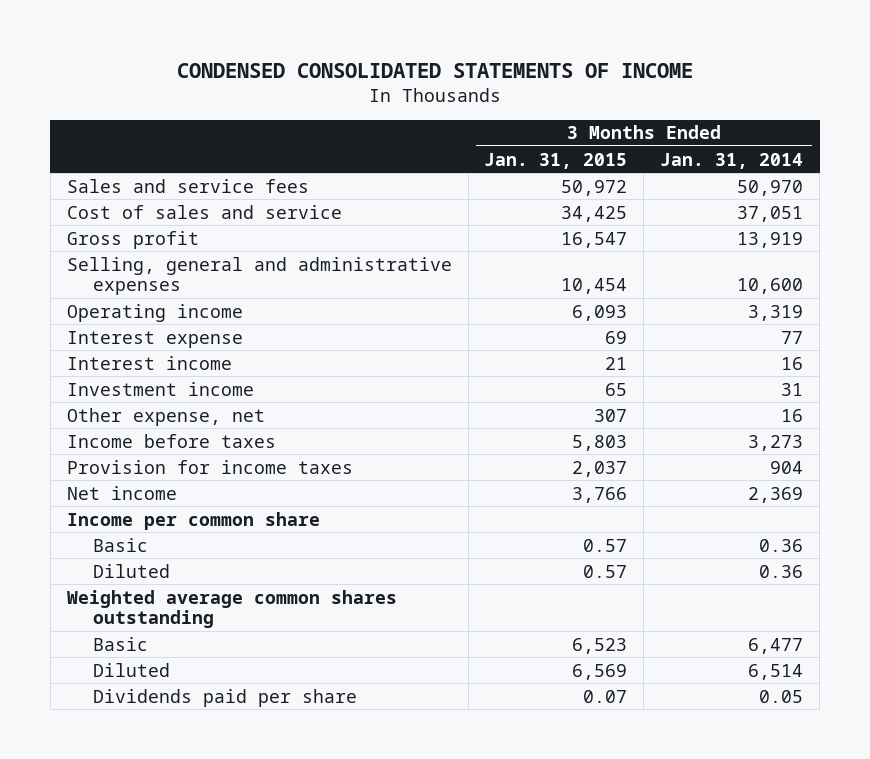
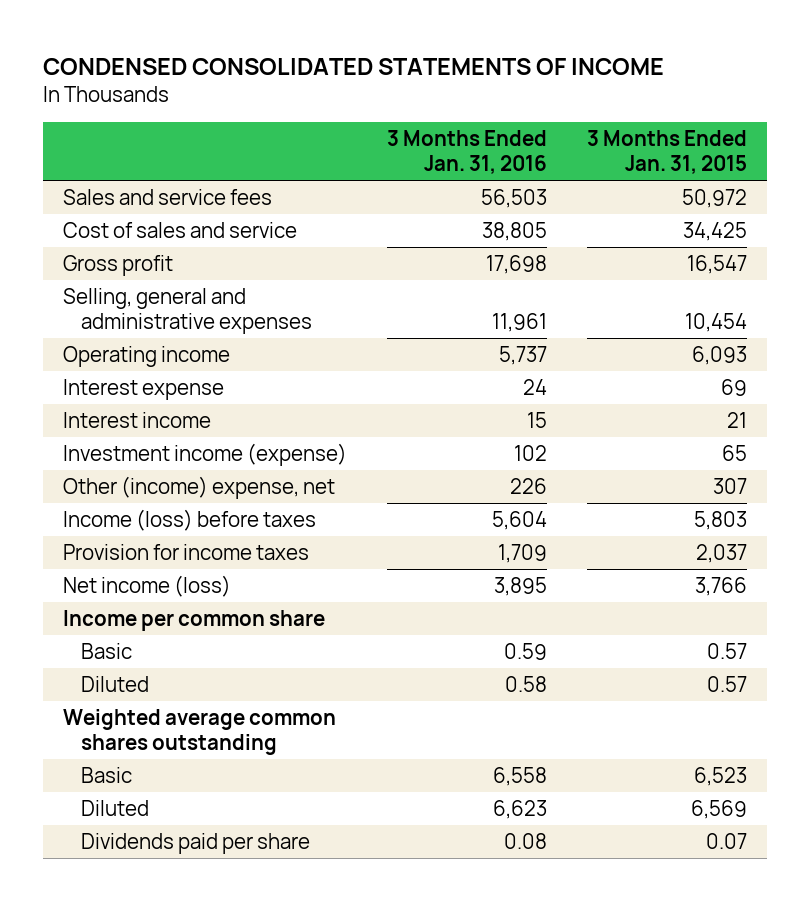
- | 3 Months Ended Jan. 31, 2015 | 3 Months Ended Jan. 31, 2014
+ | 3 Months Ended Jan. 31, 2016 | 3 Months Ended Jan. 31, 2015
- Investment income | 65 | 31
- Other expense, net | 307 | 16
- Income before taxes | 5,803 | 3,273
+ Investment income (expense) | 102 | 65
+ Other (income) expense, net | 226 | 307
+ Income (loss) before taxes | 5,604 | 5,803
- Net income | 3,766 | 2,369
+ Net income (loss) | 3,895 | 3,766

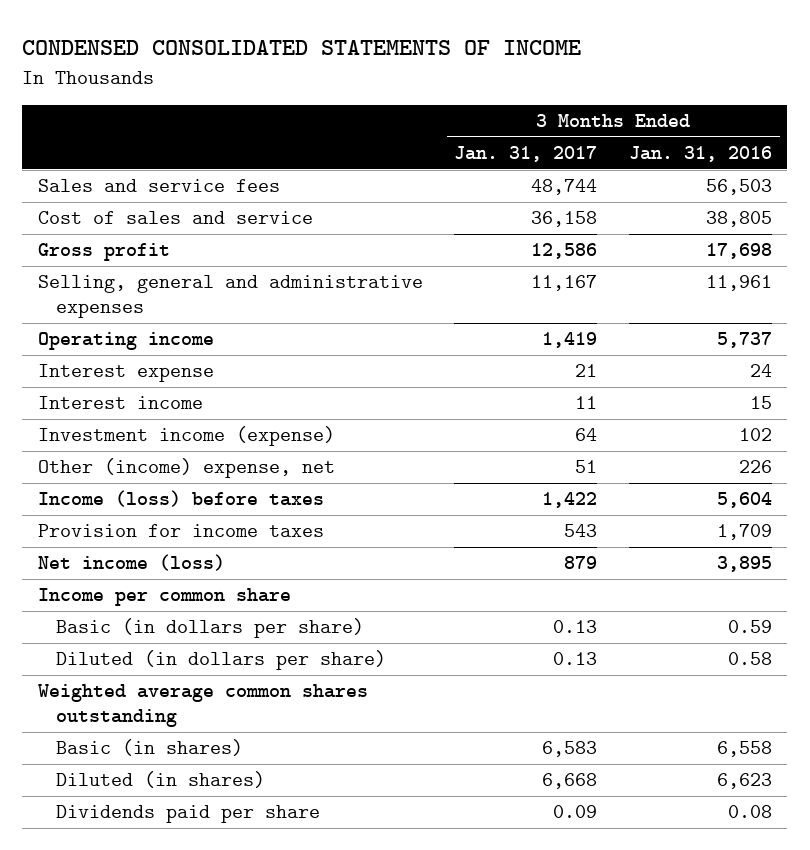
- | 3 Months Ended Jan. 31, 2016 | 3 Months Ended Jan. 31, 2015
+ | 3 Months Ended Jan. 31, 2017 | 3 Months Ended Jan. 31, 2016
- Basic | 0.59 | 0.57
- Diluted | 0.58 | 0.57
+ Basic (in dollars per share) | 0.13 | 0.59
+ Diluted (in dollars per share) | 0.13 | 0.58
- Basic | 6,558 | 6,523
- Diluted | 6,623 | 6,569
+ Basic (in shares) | 6,583 | 6,558
+ Diluted (in shares) | 6,668 | 6,623

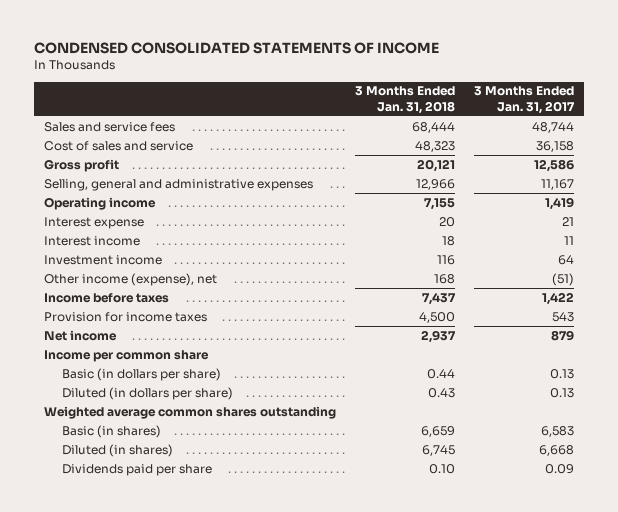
- | 3 Months Ended Jan. 31, 2017 | 3 Months Ended Jan. 31, 2016
+ | 3 Months Ended Jan. 31, 2018 | 3 Months Ended Jan. 31, 2017
- Investment income (expense) | 64 | 102
- Other (income) expense, net | 51 | 226
- Income (loss) before taxes | 1,422 | 5,604
+ Investment income | 116 | 64
+ Other income (expense), net | 168 | (51)
+ Income before taxes | 7,437 | 1,422
- Net income (loss) | 879 | 3,895
+ Net income | 2,937 | 879

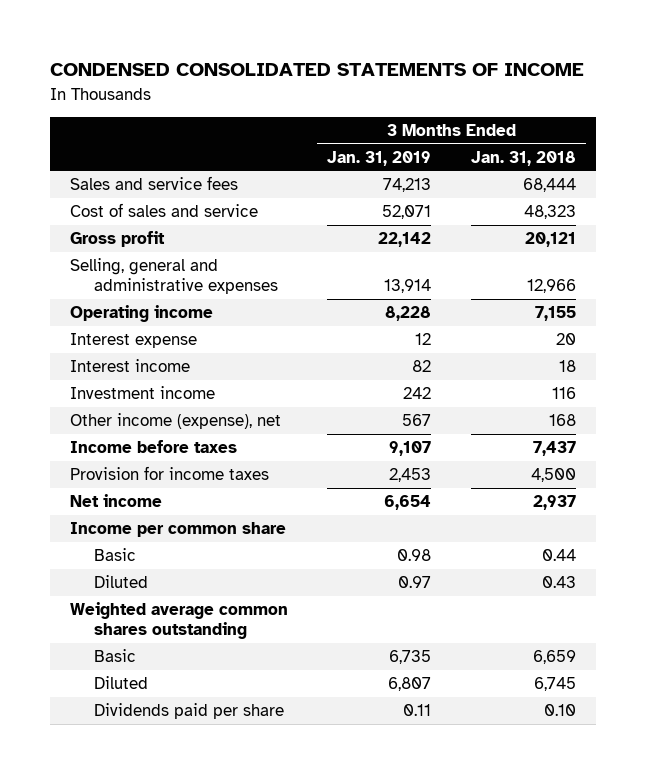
- | 3 Months Ended Jan. 31, 2018 | 3 Months Ended Jan. 31, 2017
+ | 3 Months Ended Jan. 31, 2019 | 3 Months Ended Jan. 31, 2018
- Basic (in dollars per share) | 0.44 | 0.13
- Diluted (in dollars per share) | 0.43 | 0.13
+ Basic | 0.98 | 0.44
+ Diluted | 0.97 | 0.43
- Basic (in shares) | 6,659 | 6,583
- Diluted (in shares) | 6,745 | 6,668
+ Basic | 6,735 | 6,659
+ Diluted | 6,807 | 6,745

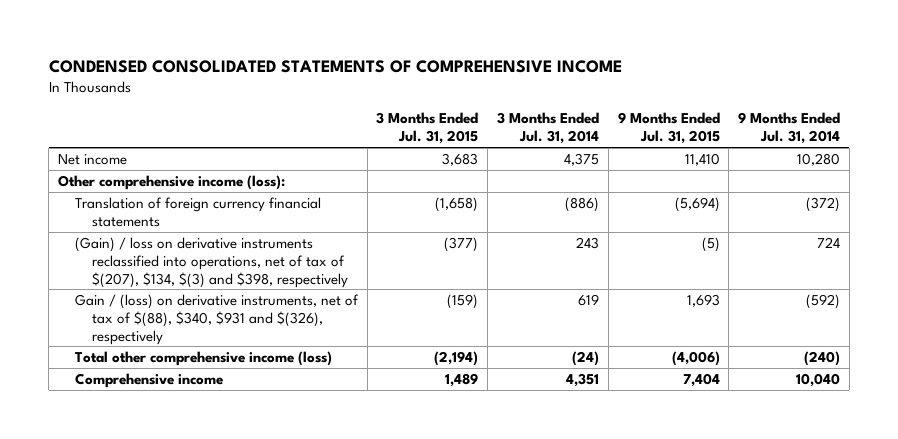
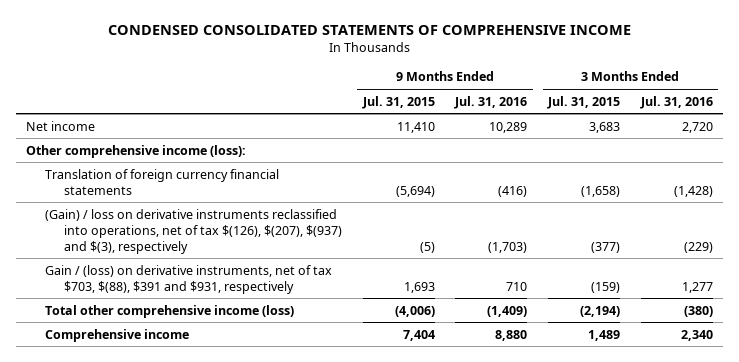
- | 3 Months Ended Jul. 31, 2015 | 3 Months Ended Jul. 31, 2014 | 9 Months Ended Jul. 31, 2015 | 9 Months Ended Jul. 31, 2014
+ | 9 Months Ended Jul. 31, 2015 | 9 Months Ended Jul. 31, 2016 | 3 Months Ended Jul. 31, 2015 | 3 Months Ended Jul. 31, 2016
- (Gain) / loss on derivative instruments reclassified into operations, net of tax of $(207), $134, $(3) and $398, respectively | (377) | 243 | (5) | 724
- Gain / (loss) on derivative instruments, net of tax of $(88), $340, $931 and $(326), respectively | (159) | 619 | 1,693 | (592)
+ (Gain) / loss on derivative instruments reclassified into operations, net of tax $(126), $(207), $(937) and $(3), respectively | (5) | (1,703) | (377) | (229)
+ Gain / (loss) on derivative instruments, net of tax $703, $(88), $391 and $931, respectively | 1,693 | 710 | (159) | 1,277

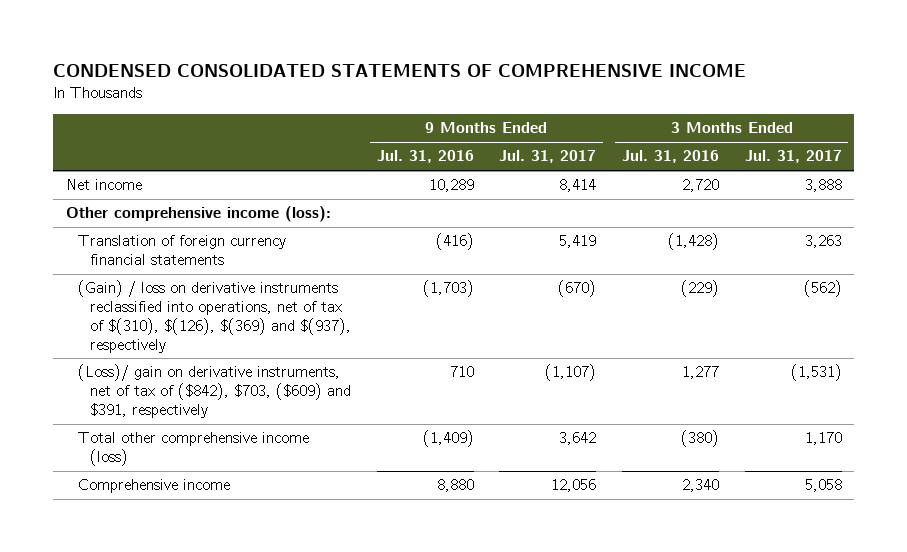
- | 9 Months Ended Jul. 31, 2015 | 9 Months Ended Jul. 31, 2016 | 3 Months Ended Jul. 31, 2015 | 3 Months Ended Jul. 31, 2016
+ | 9 Months Ended Jul. 31, 2016 | 9 Months Ended Jul. 31, 2017 | 3 Months Ended Jul. 31, 2016 | 3 Months Ended Jul. 31, 2017
- (Gain) / loss on derivative instruments reclassified into operations, net of tax $(126), $(207), $(937) and $(3), respectively | (5) | (1,703) | (377) | (229)
- Gain / (loss) on derivative instruments, net of tax $703, $(88), $391 and $931, respectively | 1,693 | 710 | (159) | 1,277
+ (Gain) / loss on derivative instruments reclassified into operations, net of tax of $(310), $(126), $(369) and $(937), respectively | (1,703) | (670) | (229) | (562)
+ (Loss)/ gain on derivative instruments, net of tax of ($842), $703, ($609) and $391, respectively | 710 | (1,107) | 1,277 | (1,531)

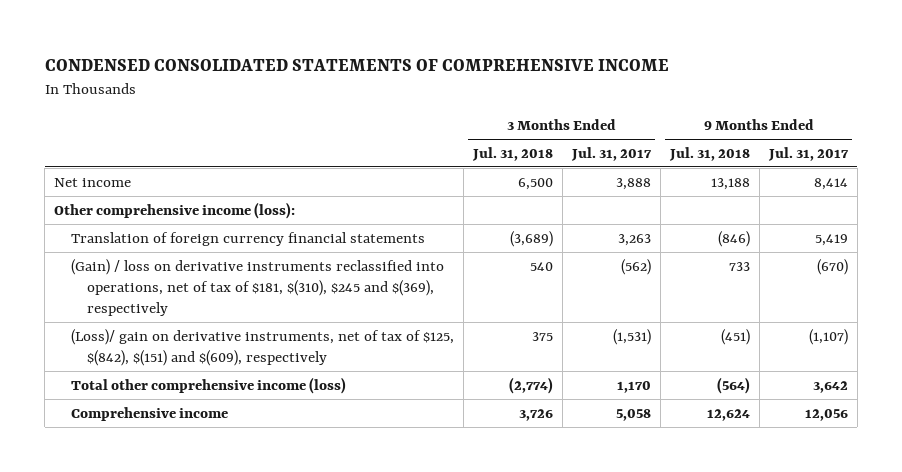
- | 9 Months Ended Jul. 31, 2016 | 9 Months Ended Jul. 31, 2017 | 3 Months Ended Jul. 31, 2016 | 3 Months Ended Jul. 31, 2017
+ | 3 Months Ended Jul. 31, 2018 | 3 Months Ended Jul. 31, 2017 | 9 Months Ended Jul. 31, 2018 | 9 Months Ended Jul. 31, 2017
- (Gain) / loss on derivative instruments reclassified into operations, net of tax of $(310), $(126), $(369) and $(937), respectively | (1,703) | (670) | (229) | (562)
- (Loss)/ gain on derivative instruments, net of tax of ($842), $703, ($609) and $391, respectively | 710 | (1,107) | 1,277 | (1,531)
+ (Gain) / loss on derivative instruments reclassified into operations, net of tax of $181, $(310), $245 and $(369), respectively | 540 | (562) | 733 | (670)
+ (Loss)/ gain on derivative instruments, net of tax of $125, $(842), $(151) and $(609), respectively | 375 | (1,531) | (451) | (1,107)

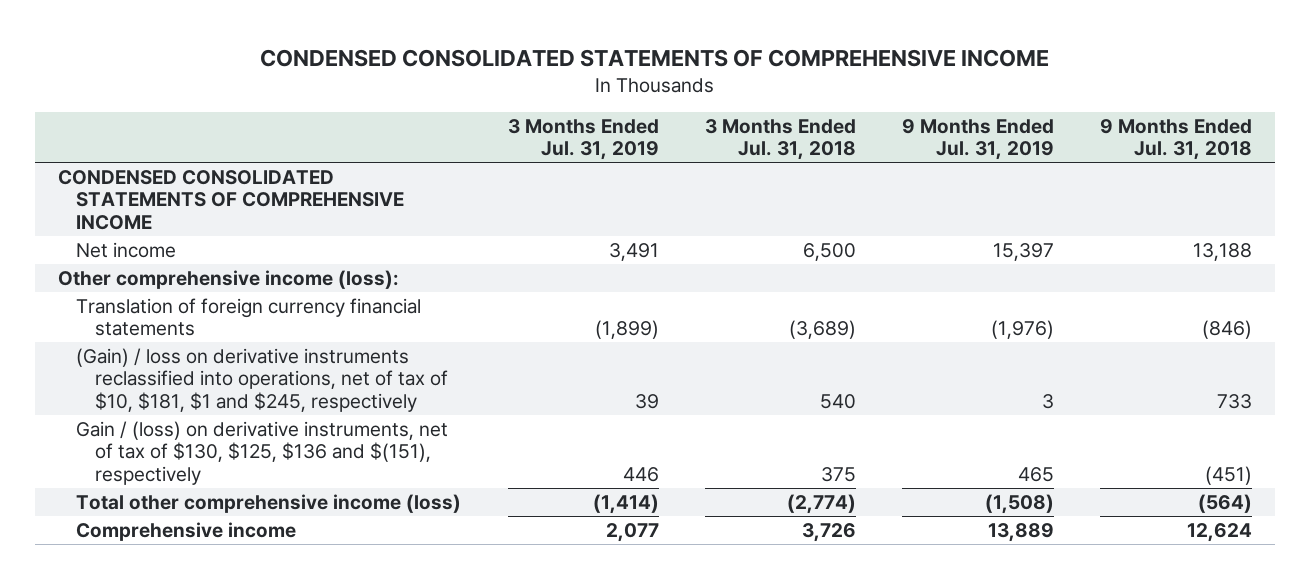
- | 3 Months Ended Jul. 31, 2018 | 3 Months Ended Jul. 31, 2017 | 9 Months Ended Jul. 31, 2018 | 9 Months Ended Jul. 31, 2017
+ | 3 Months Ended Jul. 31, 2019 | 3 Months Ended Jul. 31, 2018 | 9 Months Ended Jul. 31, 2019 | 9 Months Ended Jul. 31, 2018
+ CONDENSED CONSOLIDATED STATEMENTS OF COMPREHENSIVE INCOME
- (Gain) / loss on derivative instruments reclassified into operations, net of tax of $181, $(310), $245 and $(369), respectively | 540 | (562) | 733 | (670)
- (Loss)/ gain on derivative instruments, net of tax of $125, $(842), $(151) and $(609), respectively | 375 | (1,531) | (451) | (1,107)
+ (Gain) / loss on derivative instruments reclassified into operations, net of tax of $10, $181, $1 and $245, respectively | 39 | 540 | 3 | 733
+ Gain / (loss) on derivative instruments, net of tax of $130, $125, $136 and $(151), respectively | 446 | 375 | 465 | (451)

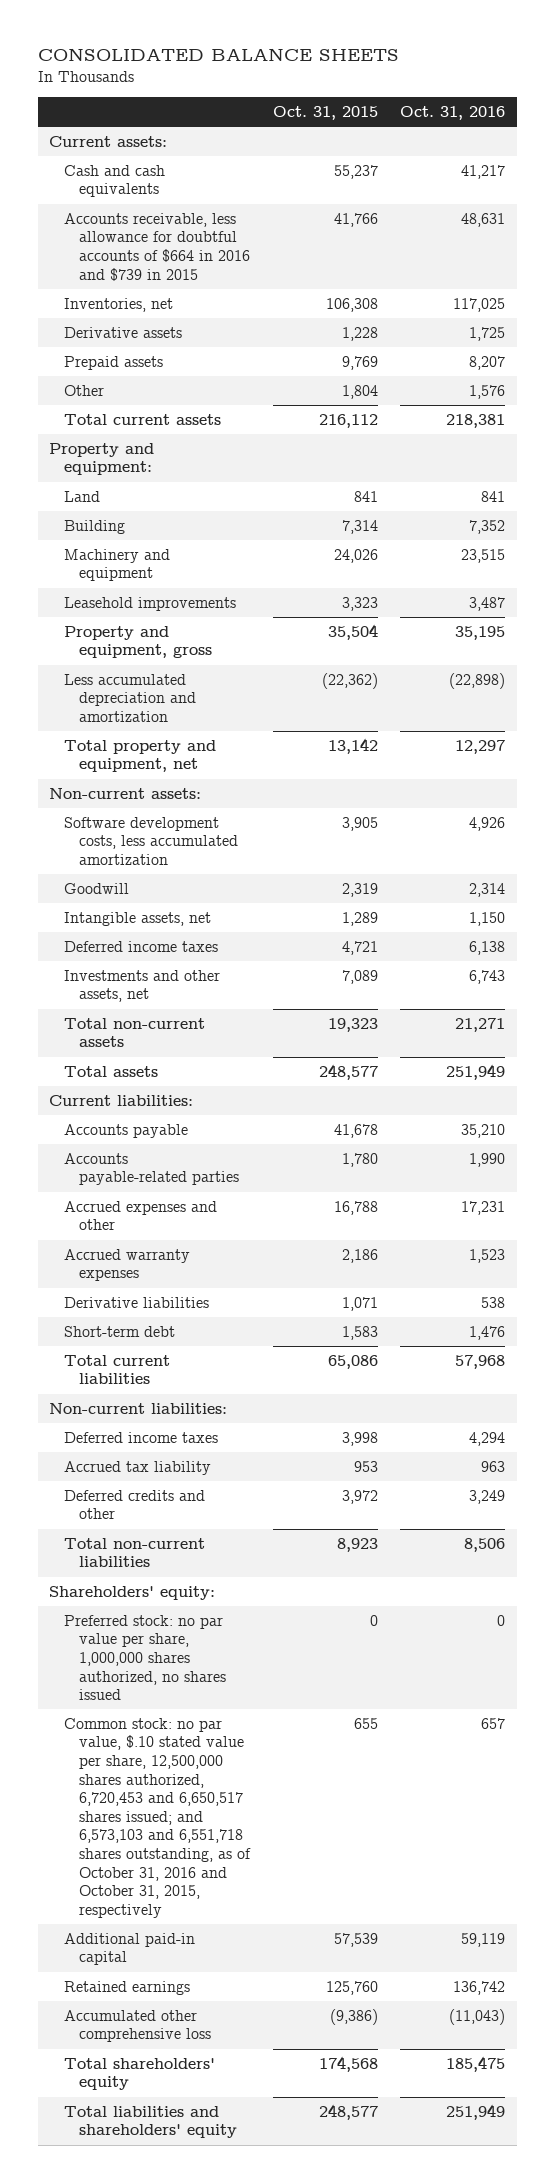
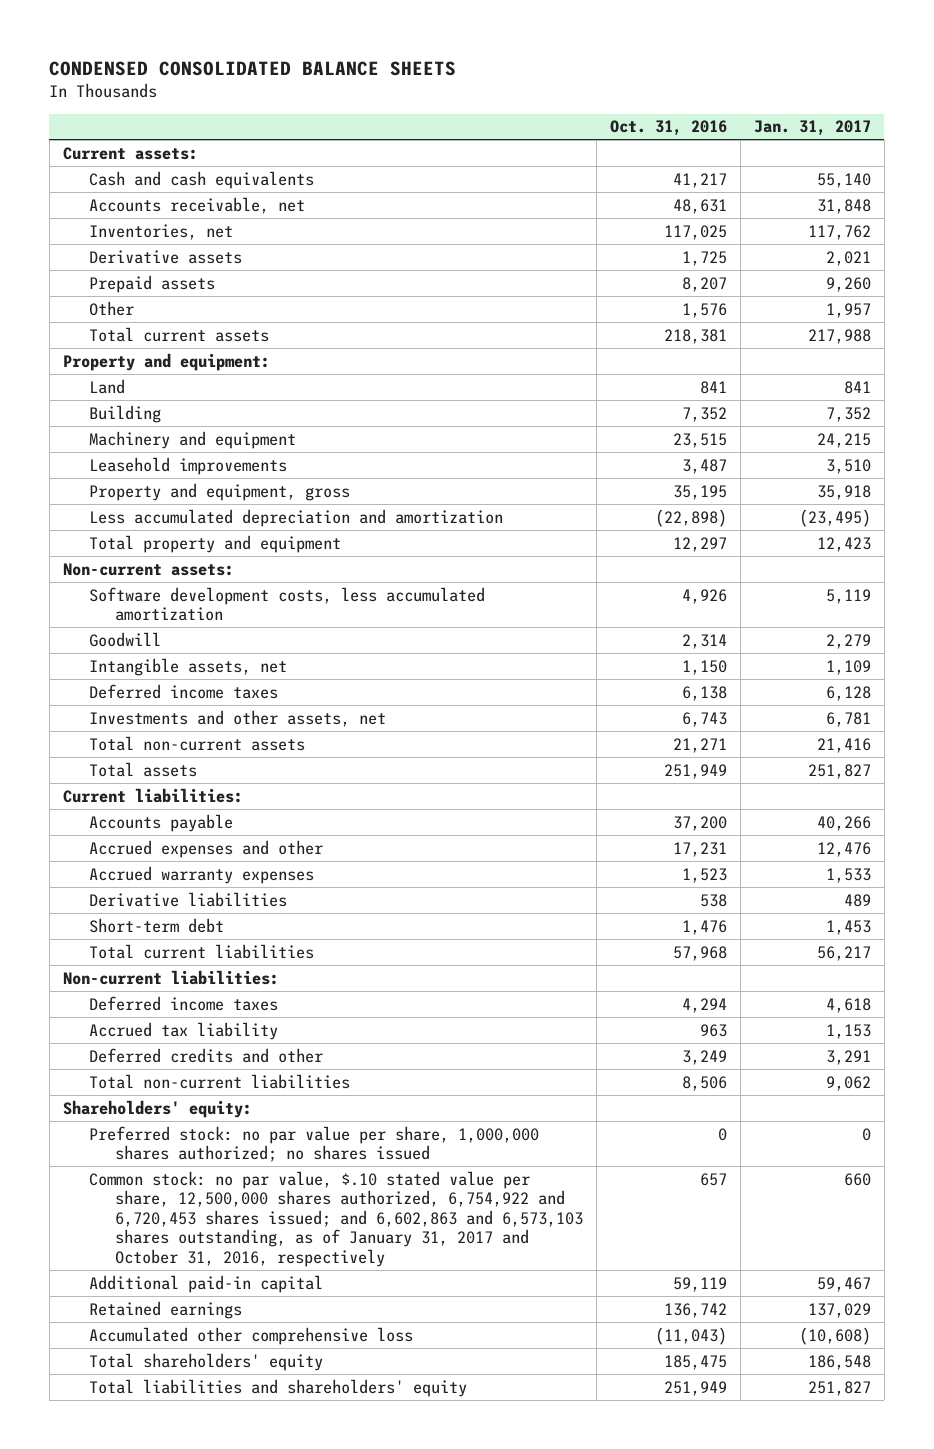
- CONSOLIDATED BALANCE SHEETS
+ CONDENSED CONSOLIDATED BALANCE SHEETS
- | Oct. 31, 2015 | Oct. 31, 2016
+ | Oct. 31, 2016 | Jan. 31, 2017
- Accounts receivable, less allowance for doubtful accounts of $664 in 2016 and $739 in 2015 | 41,766 | 48,631
+ Accounts receivable, net | 48,631 | 31,848
- Total property and equipment, net | 13,142 | 12,297
+ Total property and equipment | 12,297 | 12,423
- Accounts payable | 41,678 | 35,210
- Accounts payable-related parties | 1,780 | 1,990
+ Accounts payable | 37,200 | 40,266
- Preferred stock: no par value per share, 1,000,000 shares authorized, no shares issued | 0 | 0
- Common stock: no par value, $.10 stated value per share, 12,500,000 shares authorized, 6,720,453 and 6,650,517 shares issued; and 6,573,103 and 6,551,718 shares outstanding, as of October 31, 2016 and October 31, 2015, respectively | 655 | 657
+ Preferred stock: no par value per share, 1,000,000 shares authorized; no shares issued | 0 | 0
+ Common stock: no par value, $.10 stated value per share, 12,500,000 shares authorized, 6,754,922 and 6,720,453 shares issued; and 6,602,863 and 6,573,103 shares outstanding, as of January 31, 2017 and October 31, 2016, respectively | 657 | 660

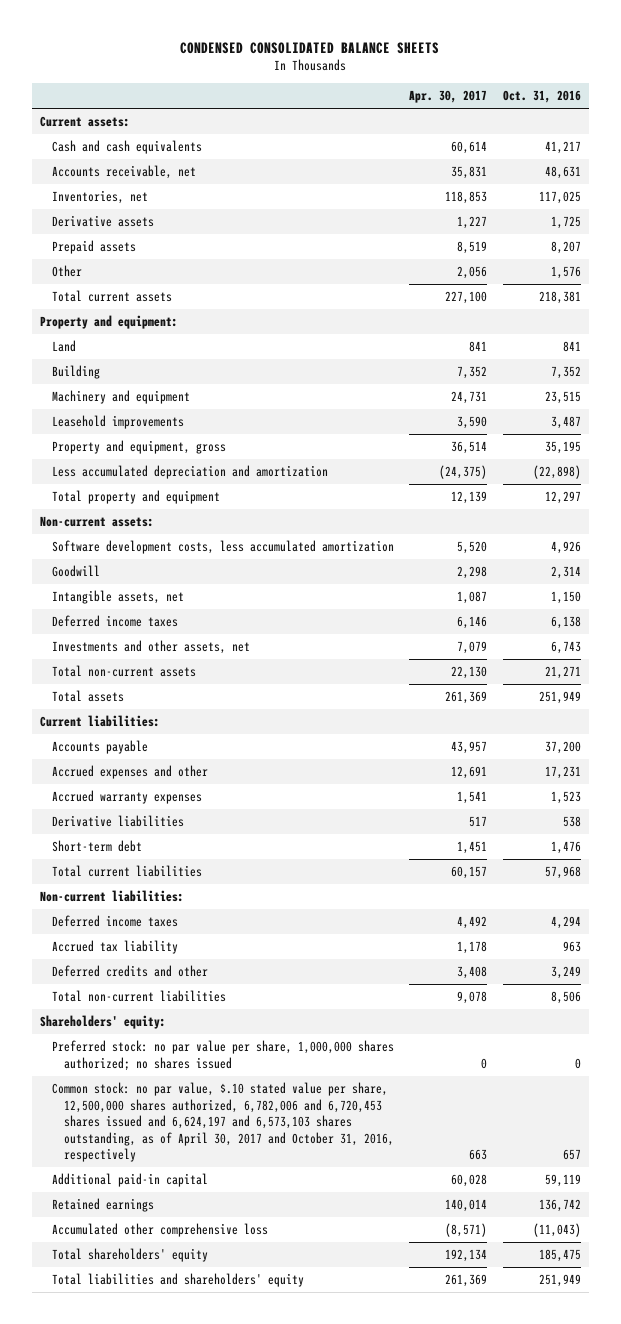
- | Oct. 31, 2016 | Jan. 31, 2017
+ | Apr. 30, 2017 | Oct. 31, 2016
- Common stock: no par value, $.10 stated value per share, 12,500,000 shares authorized, 6,754,922 and 6,720,453 shares issued; and 6,602,863 and 6,573,103 shares outstanding, as of January 31, 2017 and October 31, 2016, respectively | 657 | 660
+ Common stock: no par value, $.10 stated value per share, 12,500,000 shares authorized, 6,782,006 and 6,720,453 shares issued and 6,624,197 and 6,573,103 shares outstanding, as of April 30, 2017 and October 31, 2016, respectively | 663 | 657

